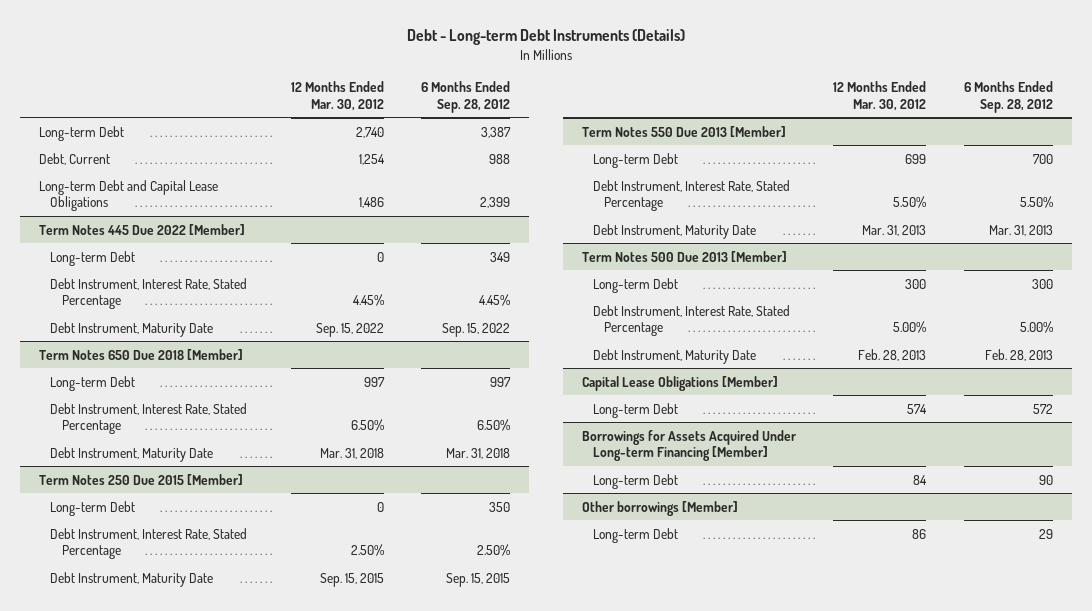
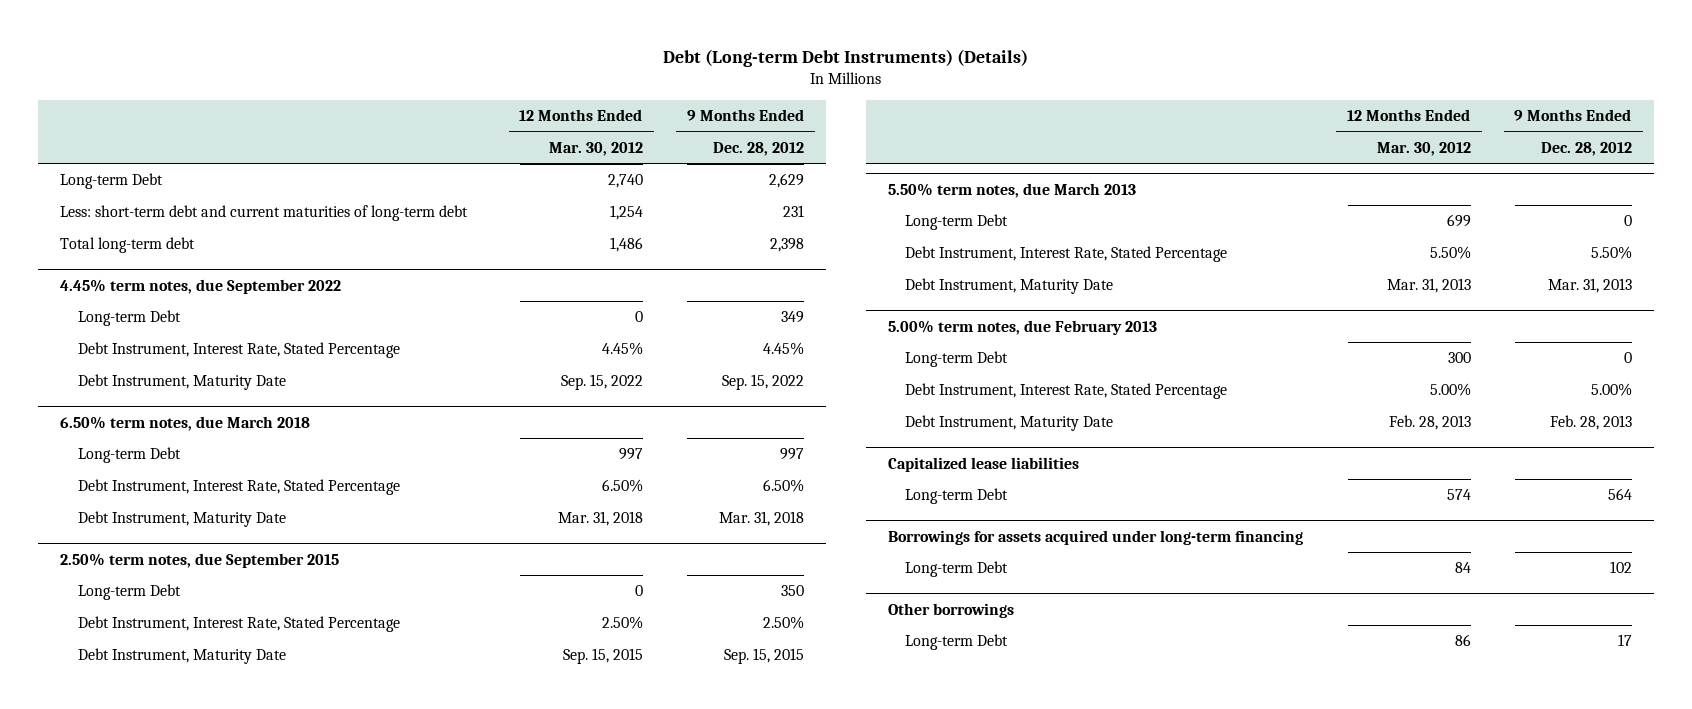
- Debt - Long-term Debt Instruments (Details)
+ Debt (Long-term Debt Instruments) (Details)
- | 12 Months Ended Mar. 30, 2012 | 6 Months Ended Sep. 28, 2012
+ | 12 Months Ended Mar. 30, 2012 | 9 Months Ended Dec. 28, 2012
- Debt, Current | 1,254 | 988
- Long-term Debt and Capital Lease Obligations | 1,486 | 2,399
- Term Notes 445 Due 2022 [Member]
+ Less: short-term debt and current maturities of long-term debt | 1,254 | 231
+ Total long-term debt | 1,486 | 2,398
+ 4.45% term notes, due September 2022
- Term Notes 650 Due 2018 [Member]
+ 6.50% term notes, due March 2018
- Term Notes 250 Due 2015 [Member]
+ 2.50% term notes, due September 2015
- Term Notes 550 Due 2013 [Member]
+ 5.50% term notes, due March 2013
- Term Notes 500 Due 2013 [Member]
+ 5.00% term notes, due February 2013
- Capital Lease Obligations [Member]
+ Capitalized lease liabilities
- Borrowings for Assets Acquired Under Long-term Financing [Member]
+ Borrowings for assets acquired under long-term financing
- Other borrowings [Member]
+ Other borrowings

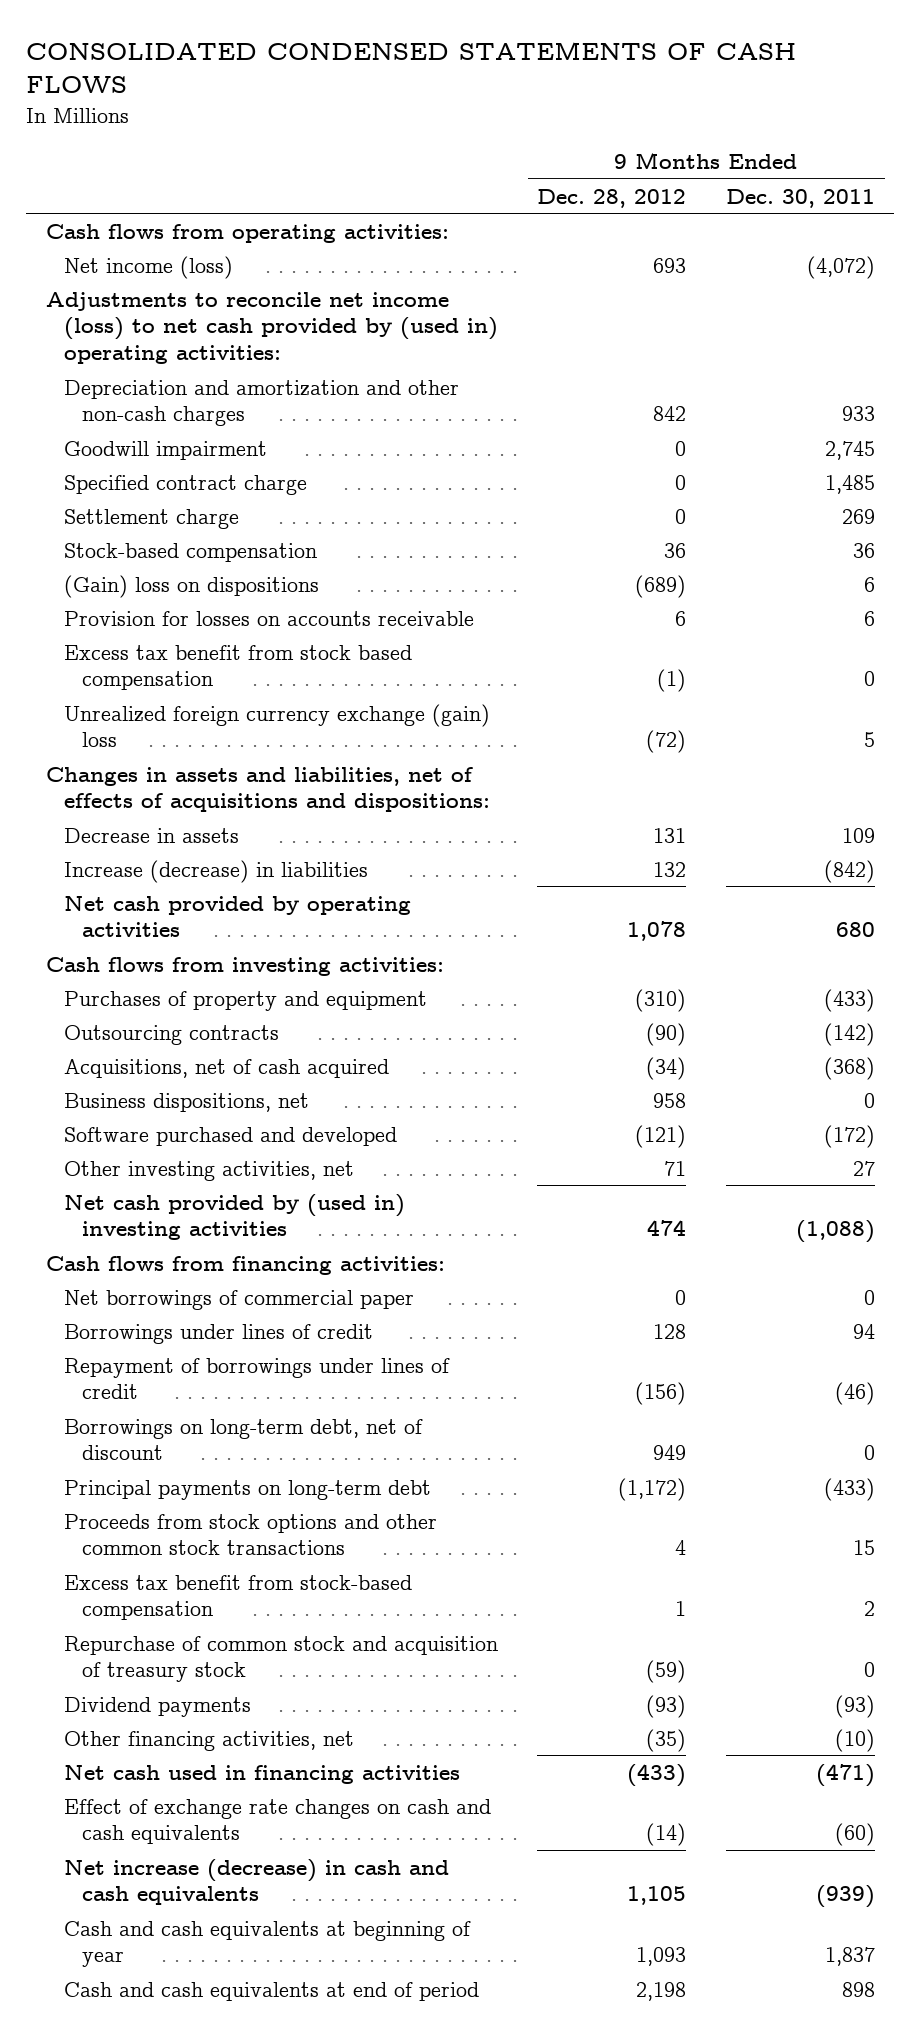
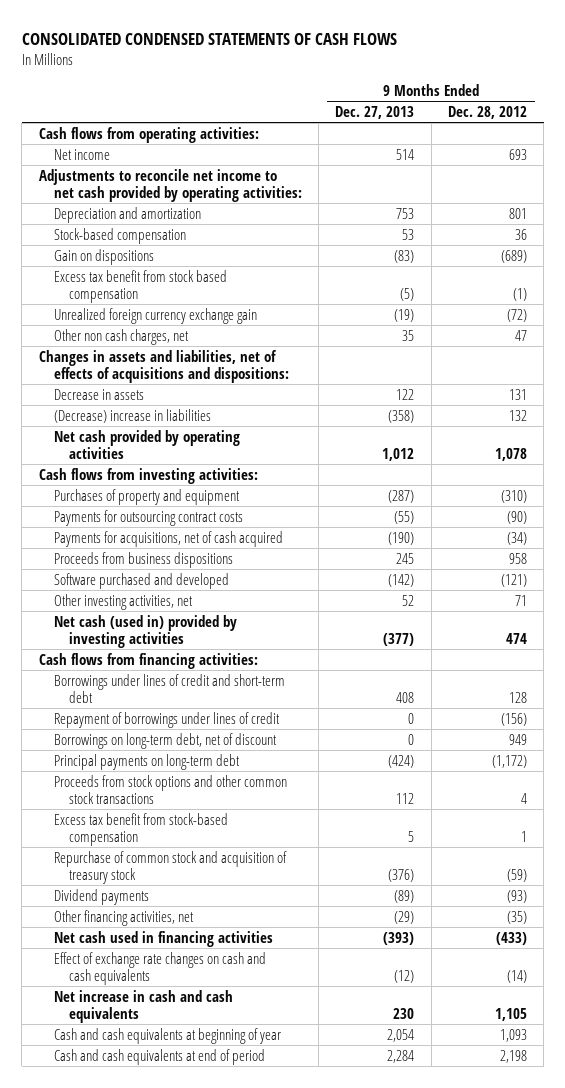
- | 9 Months Ended Dec. 28, 2012 | 9 Months Ended Dec. 30, 2011
+ | 9 Months Ended Dec. 27, 2013 | 9 Months Ended Dec. 28, 2012
- Net income (loss) | 693 | (4,072)
- Adjustments to reconcile net income (loss) to net cash provided by (used in) operating activities:
- Depreciation and amortization and other non-cash charges | 842 | 933
- Goodwill impairment | 0 | 2,745
- Specified contract charge | 0 | 1,485
- Settlement charge | 0 | 269
+ Net income | 514 | 693
+ Adjustments to reconcile net income to net cash provided by operating activities:
+ Depreciation and amortization | 753 | 801
- (Gain) loss on dispositions | (689) | 6
- Provision for losses on accounts receivable | 6 | 6
+ Gain on dispositions | (83) | (689)
- Unrealized foreign currency exchange (gain) loss | (72) | 5
+ Unrealized foreign currency exchange gain | (19) | (72)
+ Other non cash charges, net | 35 | 47
- Increase (decrease) in liabilities | 132 | (842)
+ (Decrease) increase in liabilities | (358) | 132
- Outsourcing contracts | (90) | (142)
- Acquisitions, net of cash acquired | (34) | (368)
- Business dispositions, net | 958 | 0
+ Payments for outsourcing contract costs | (55) | (90)
+ Payments for acquisitions, net of cash acquired | (190) | (34)
+ Proceeds from business dispositions | 245 | 958
- Net cash provided by (used in) investing activities | 474 | (1,088)
+ Net cash (used in) provided by investing activities | (377) | 474
- Net borrowings of commercial paper | 0 | 0
- Borrowings under lines of credit | 128 | 94
+ Borrowings under lines of credit and short-term debt | 408 | 128
- Net increase (decrease) in cash and cash equivalents | 1,105 | (939)
+ Net increase in cash and cash equivalents | 230 | 1,105

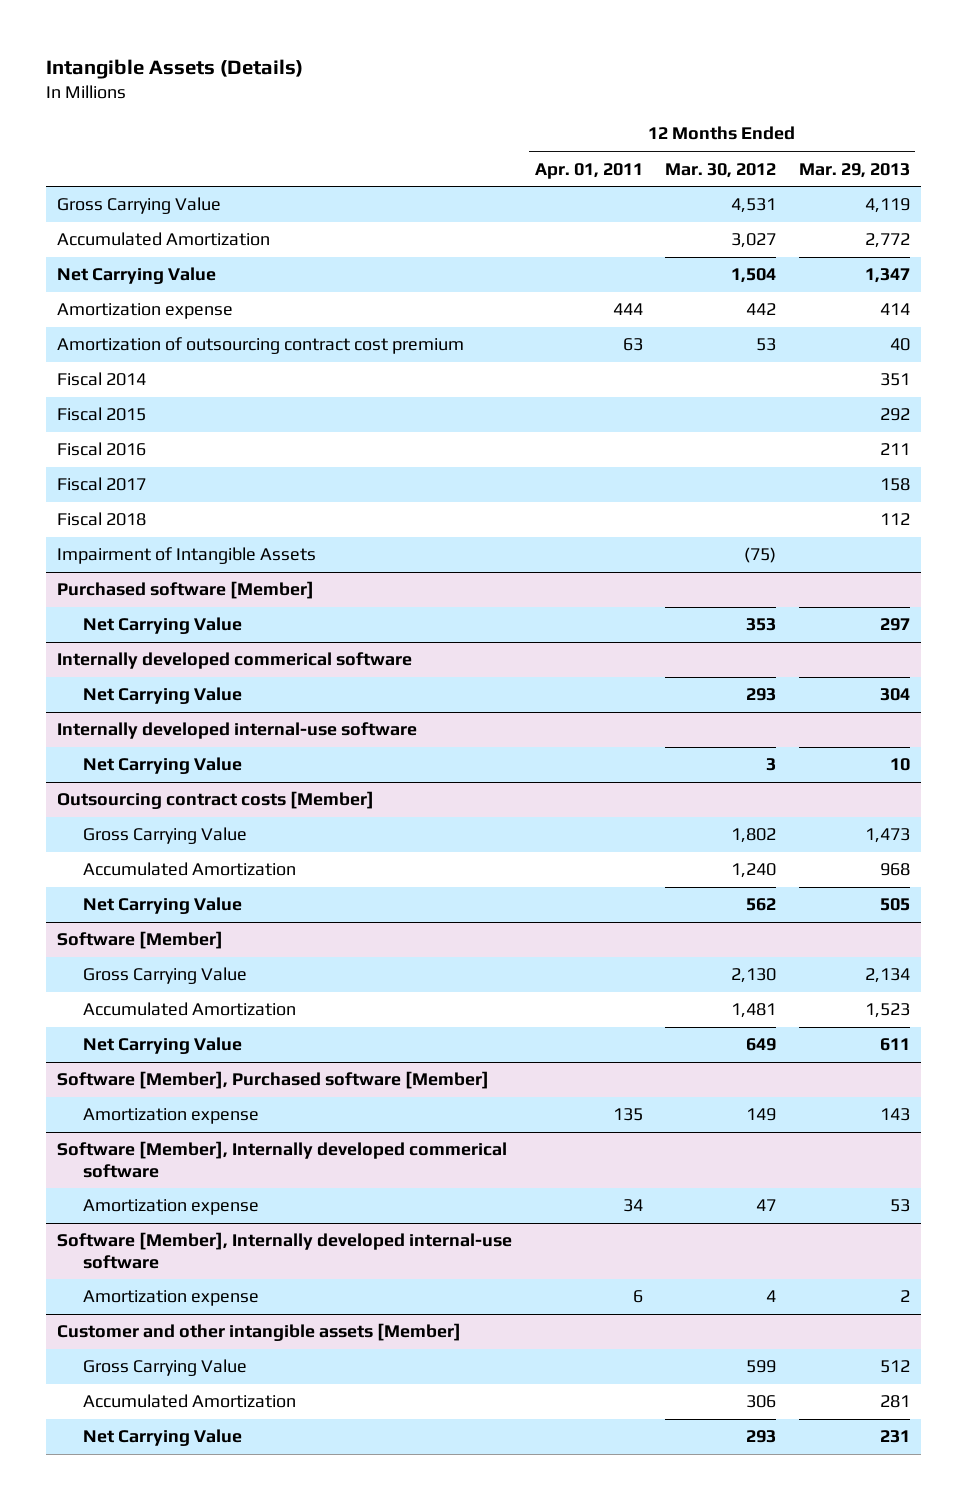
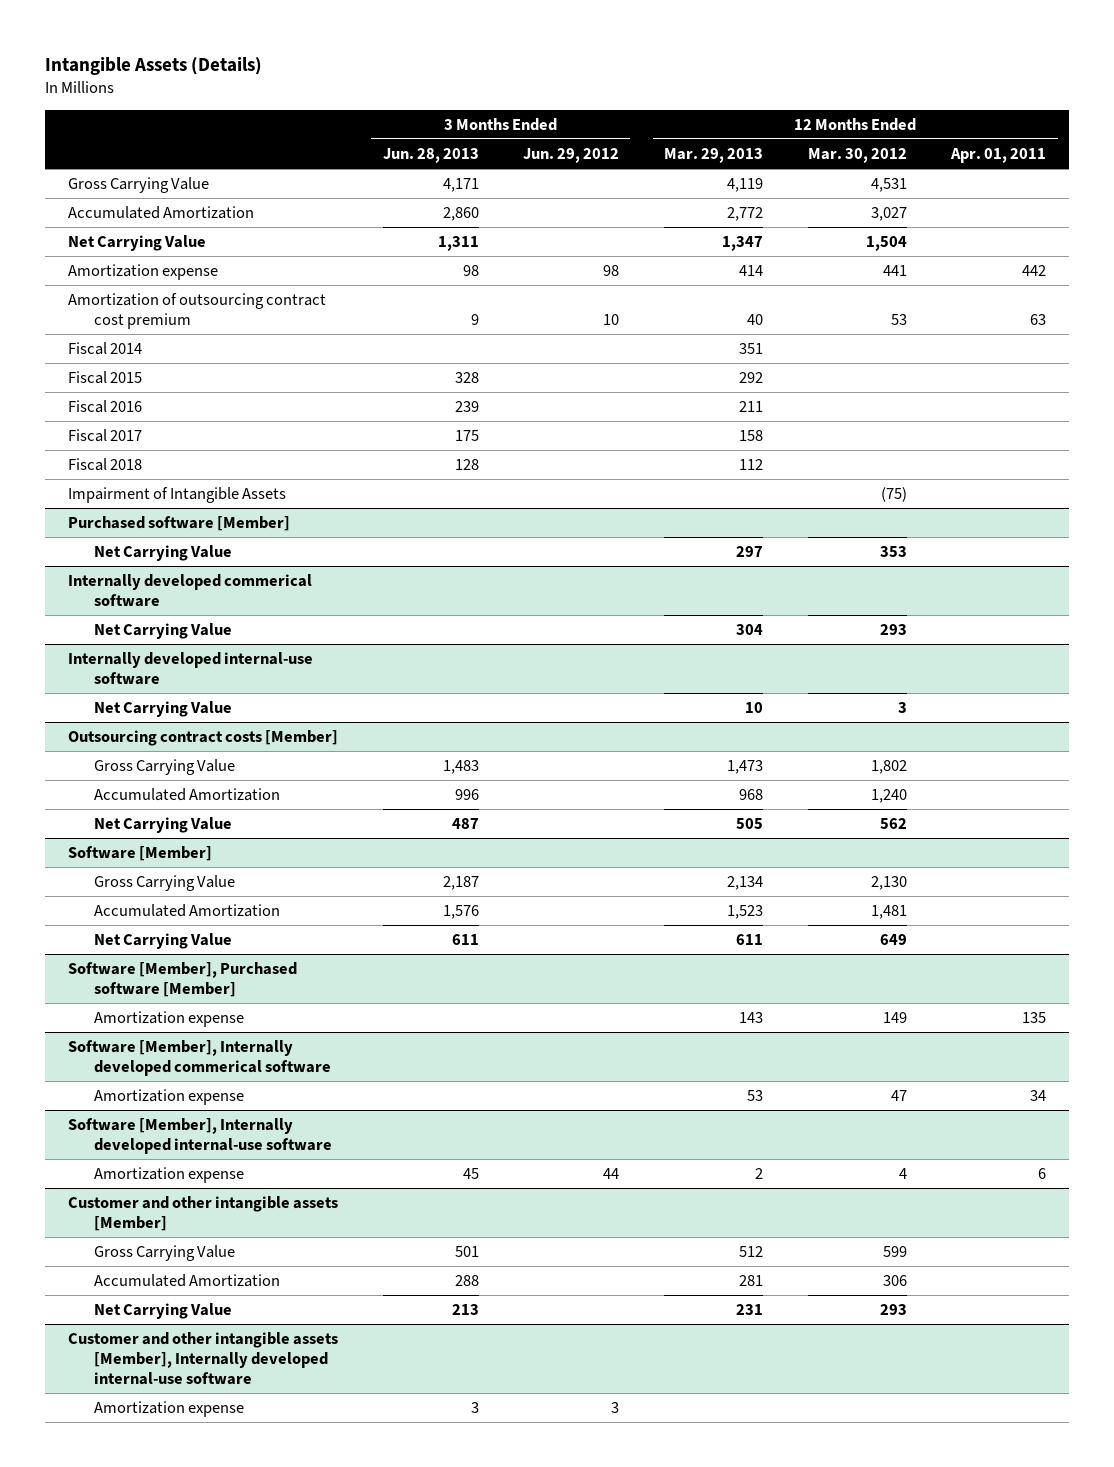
- | 12 Months Ended Apr. 01, 2011 | 12 Months Ended Mar. 30, 2012 | 12 Months Ended Mar. 29, 2013
+ | 3 Months Ended Jun. 28, 2013 | 3 Months Ended Jun. 29, 2012 | 12 Months Ended Mar. 29, 2013 | 12 Months Ended Mar. 30, 2012 | 12 Months Ended Apr. 01, 2011
- Amortization expense | 444 | 442 | 414
+ Amortization expense | 98 | 98 | 414 | 441 | 442
+ Customer and other intangible assets [Member], Internally developed internal-use software
+ Amortization expense | 3 | 3 | | |

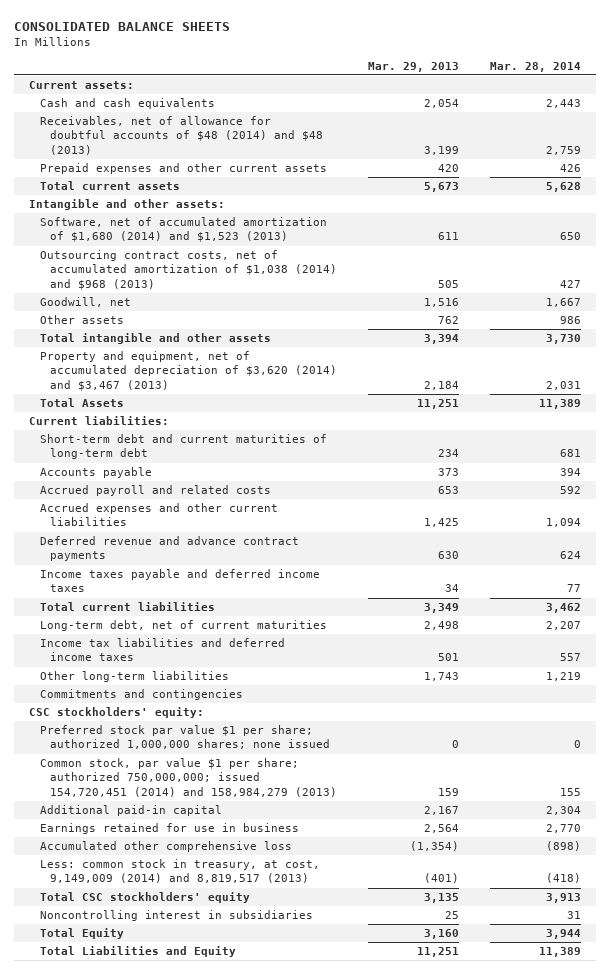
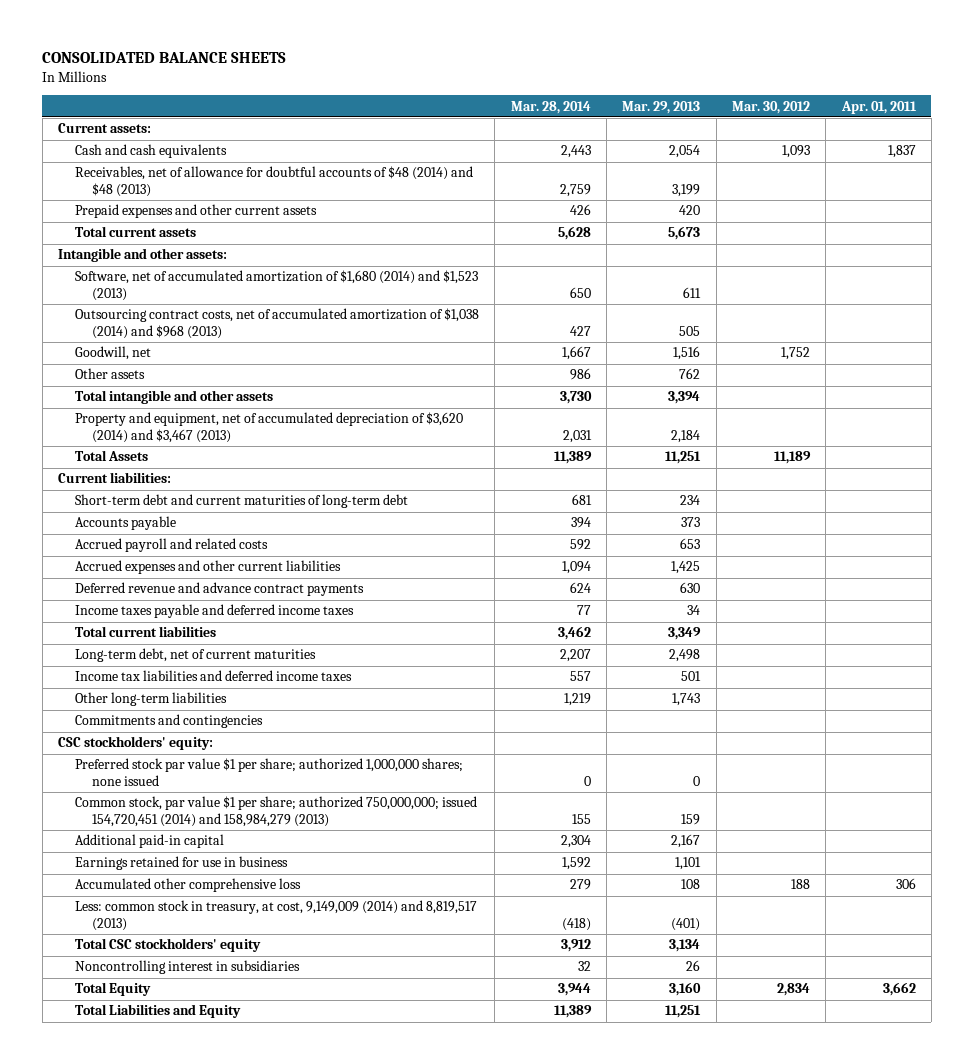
- | Mar. 29, 2013 | Mar. 28, 2014
+ | Mar. 28, 2014 | Mar. 29, 2013 | Mar. 30, 2012 | Apr. 01, 2011
- Earnings retained for use in business | 2,564 | 2,770
- Accumulated other comprehensive loss | (1,354) | (898)
+ Earnings retained for use in business | 1,592 | 1,101 | |
+ Accumulated other comprehensive loss | 279 | 108 | 188 | 306
- Total CSC stockholders' equity | 3,135 | 3,913
- Noncontrolling interest in subsidiaries | 25 | 31
+ Total CSC stockholders' equity | 3,912 | 3,134 | |
+ Noncontrolling interest in subsidiaries | 32 | 26 | |

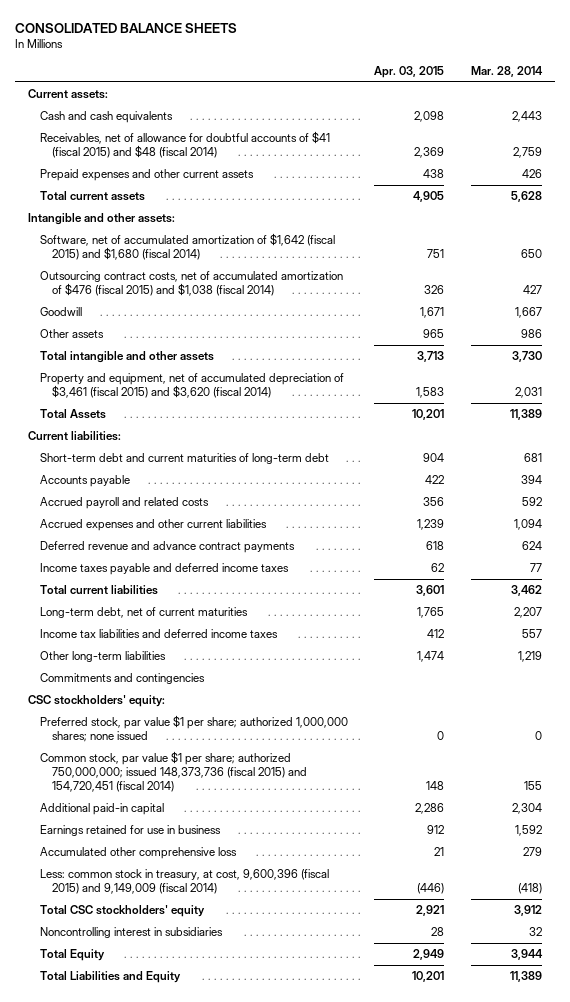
- | Mar. 28, 2014 | Mar. 29, 2013 | Mar. 30, 2012 | Apr. 01, 2011
+ | Apr. 03, 2015 | Mar. 28, 2014
- Receivables, net of allowance for doubtful accounts of $48 (2014) and $48 (2013) | 2,759 | 3,199 | |
+ Receivables, net of allowance for doubtful accounts of $41 (fiscal 2015) and $48 (fiscal 2014) | 2,369 | 2,759
- Software, net of accumulated amortization of $1,680 (2014) and $1,523 (2013) | 650 | 611 | |
- Outsourcing contract costs, net of accumulated amortization of $1,038 (2014) and $968 (2013) | 427 | 505 | |
- Goodwill, net | 1,667 | 1,516 | 1,752 |
+ Software, net of accumulated amortization of $1,642 (fiscal 2015) and $1,680 (fiscal 2014) | 751 | 650
+ Outsourcing contract costs, net of accumulated amortization of $476 (fiscal 2015) and $1,038 (fiscal 2014) | 326 | 427
+ Goodwill | 1,671 | 1,667
- Property and equipment, net of accumulated depreciation of $3,620 (2014) and $3,467 (2013) | 2,031 | 2,184 | |
+ Property and equipment, net of accumulated depreciation of $3,461 (fiscal 2015) and $3,620 (fiscal 2014) | 1,583 | 2,031
- Preferred stock par value $1 per share; authorized 1,000,000 shares; none issued | 0 | 0 | |
- Common stock, par value $1 per share; authorized 750,000,000; issued 154,720,451 (2014) and 158,984,279 (2013) | 155 | 159 | |
+ Preferred stock, par value $1 per share; authorized 1,000,000 shares; none issued | 0 | 0
+ Common stock, par value $1 per share; authorized 750,000,000; issued 148,373,736 (fiscal 2015) and 154,720,451 (fiscal 2014) | 148 | 155
- Less: common stock in treasury, at cost, 9,149,009 (2014) and 8,819,517 (2013) | (418) | (401) | |
+ Less: common stock in treasury, at cost, 9,600,396 (fiscal 2015) and 9,149,009 (fiscal 2014) | (446) | (418)

